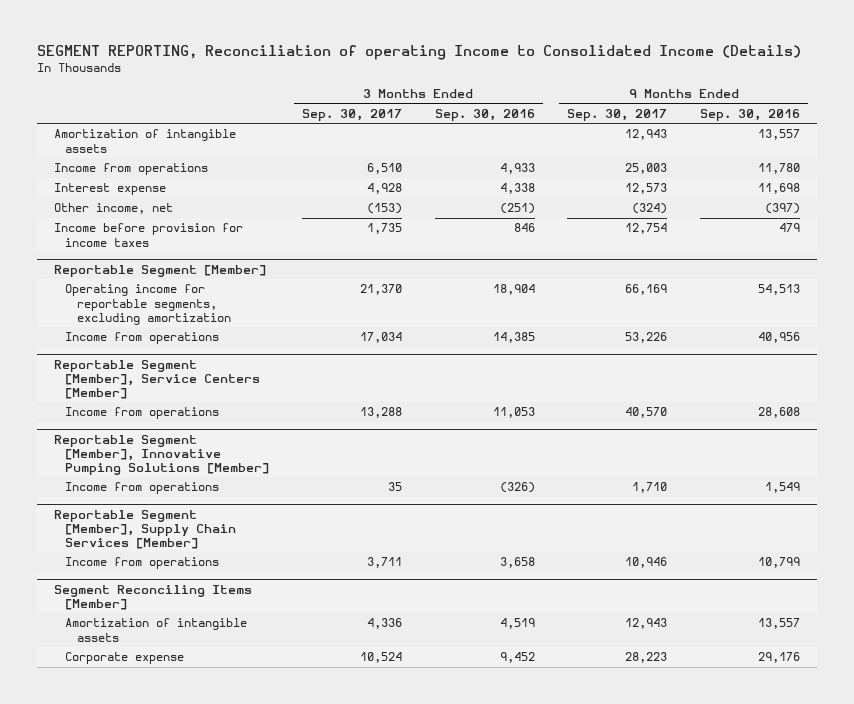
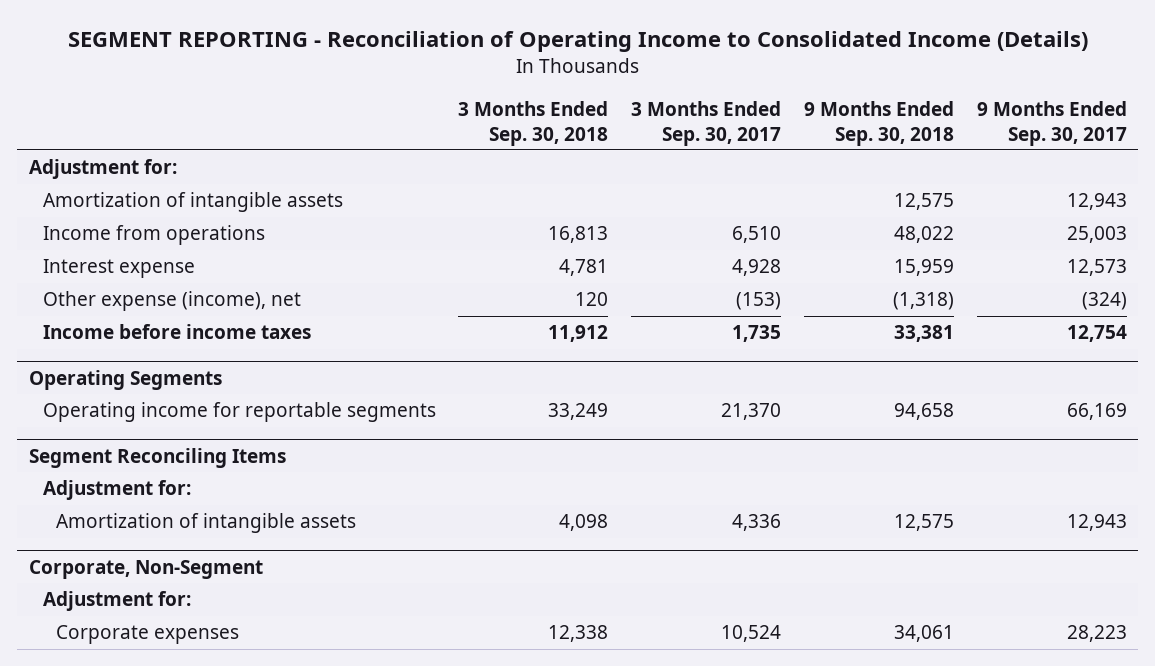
- SEGMENT REPORTING, Reconciliation of operating Income to Consolidated Income (Details)
+ SEGMENT REPORTING - Reconciliation of Operating Income to Consolidated Income (Details)
- | 3 Months Ended Sep. 30, 2017 | 3 Months Ended Sep. 30, 2016 | 9 Months Ended Sep. 30, 2017 | 9 Months Ended Sep. 30, 2016
+ | 3 Months Ended Sep. 30, 2018 | 3 Months Ended Sep. 30, 2017 | 9 Months Ended Sep. 30, 2018 | 9 Months Ended Sep. 30, 2017
+ Adjustment for:
- Other income, net | (153) | (251) | (324) | (397)
- Income before provision for income taxes | 1,735 | 846 | 12,754 | 479
- Reportable Segment [Member]
- Operating income for reportable segments, excluding amortization | 21,370 | 18,904 | 66,169 | 54,513
- Income from operations | 17,034 | 14,385 | 53,226 | 40,956
- Reportable Segment [Member], Service Centers [Member]
- Income from operations | 13,288 | 11,053 | 40,570 | 28,608
- Reportable Segment [Member], Innovative Pumping Solutions [Member]
- Income from operations | 35 | (326) | 1,710 | 1,549
- Reportable Segment [Member], Supply Chain Services [Member]
- Income from operations | 3,711 | 3,658 | 10,946 | 10,799
- Segment Reconciling Items [Member]
+ Other expense (income), net | 120 | (153) | (1,318) | (324)
+ Income before income taxes | 11,912 | 1,735 | 33,381 | 12,754
+ Operating Segments
+ Operating income for reportable segments | 33,249 | 21,370 | 94,658 | 66,169
+ Segment Reconciling Items
+ Adjustment for:
- Corporate expense | 10,524 | 9,452 | 28,223 | 29,176
+ Corporate, Non-Segment
+ Adjustment for:
+ Corporate expenses | 12,338 | 10,524 | 34,061 | 28,223

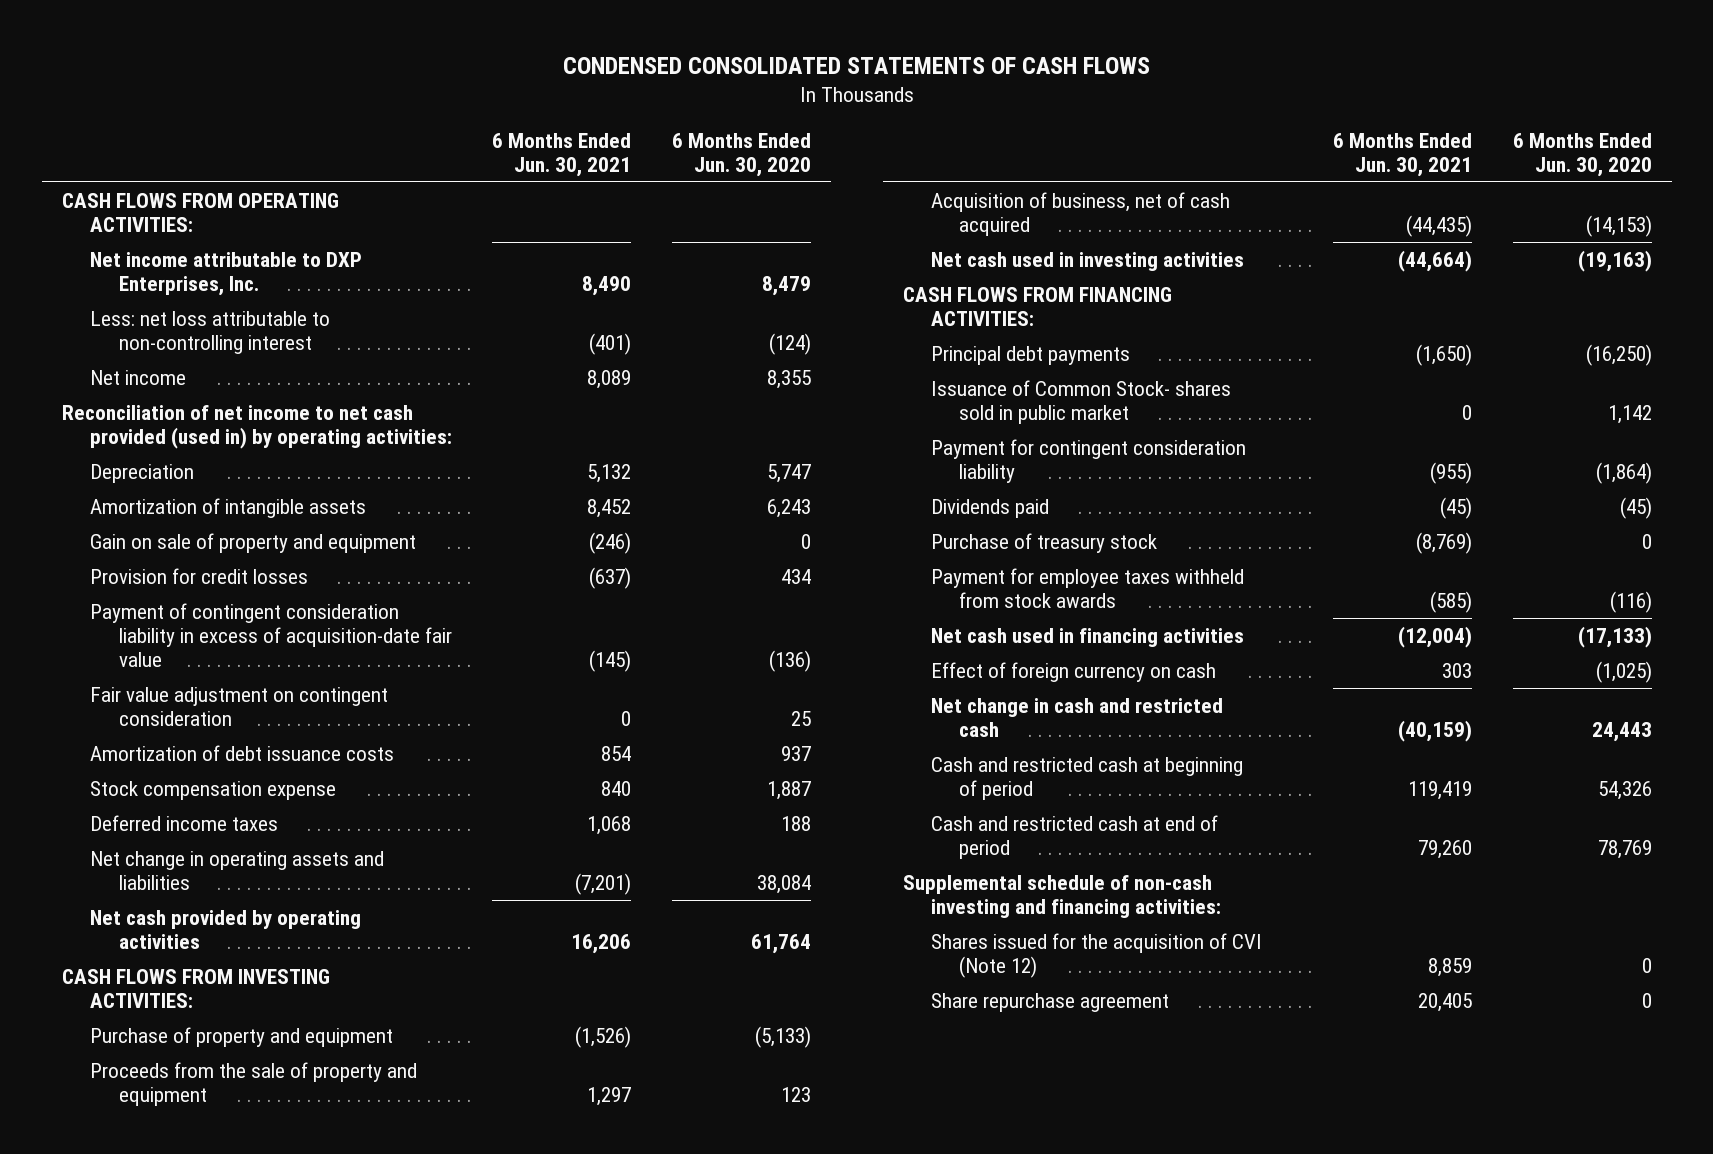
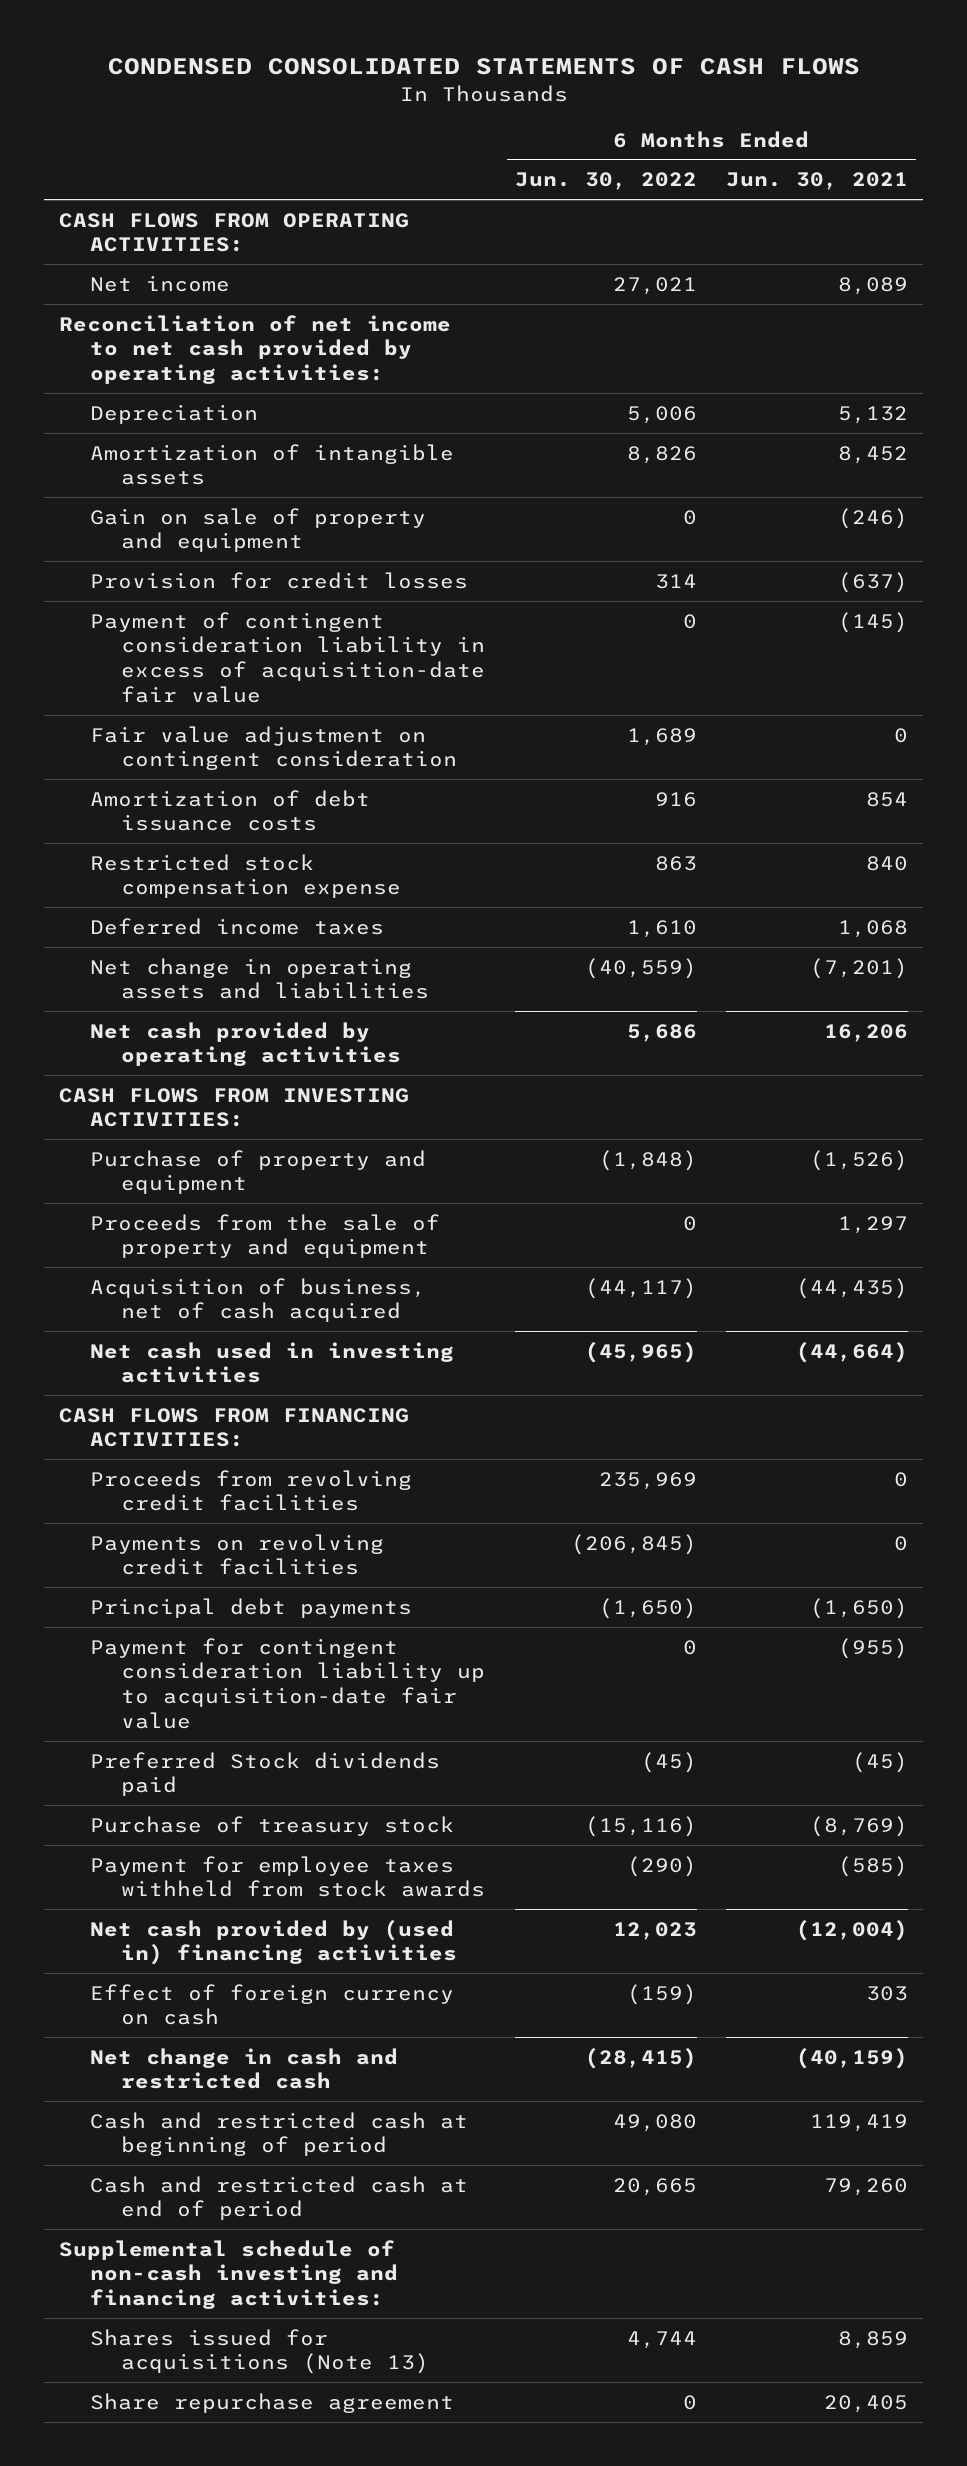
- | 6 Months Ended Jun. 30, 2021 | 6 Months Ended Jun. 30, 2020
+ | 6 Months Ended Jun. 30, 2022 | 6 Months Ended Jun. 30, 2021
- Net income attributable to DXP Enterprises, Inc. | 8,490 | 8,479
- Less: net loss attributable to non-controlling interest | (401) | (124)
- Reconciliation of net income to net cash provided (used in) by operating activities:
+ Reconciliation of net income to net cash provided by operating activities:
- Stock compensation expense | 840 | 1,887
+ Restricted stock compensation expense | 863 | 840
+ Proceeds from revolving credit facilities | 235,969 | 0
+ Payments on revolving credit facilities | (206,845) | 0
- Issuance of Common Stock- shares sold in public market | 0 | 1,142
- Payment for contingent consideration liability | (955) | (1,864)
- Dividends paid | (45) | (45)
+ Payment for contingent consideration liability up to acquisition-date fair value | 0 | (955)
+ Preferred Stock dividends paid | (45) | (45)
- Net cash used in financing activities | (12,004) | (17,133)
+ Net cash provided by (used in) financing activities | 12,023 | (12,004)
- Shares issued for the acquisition of CVI (Note 12) | 8,859 | 0
+ Shares issued for acquisitions (Note 13) | 4,744 | 8,859

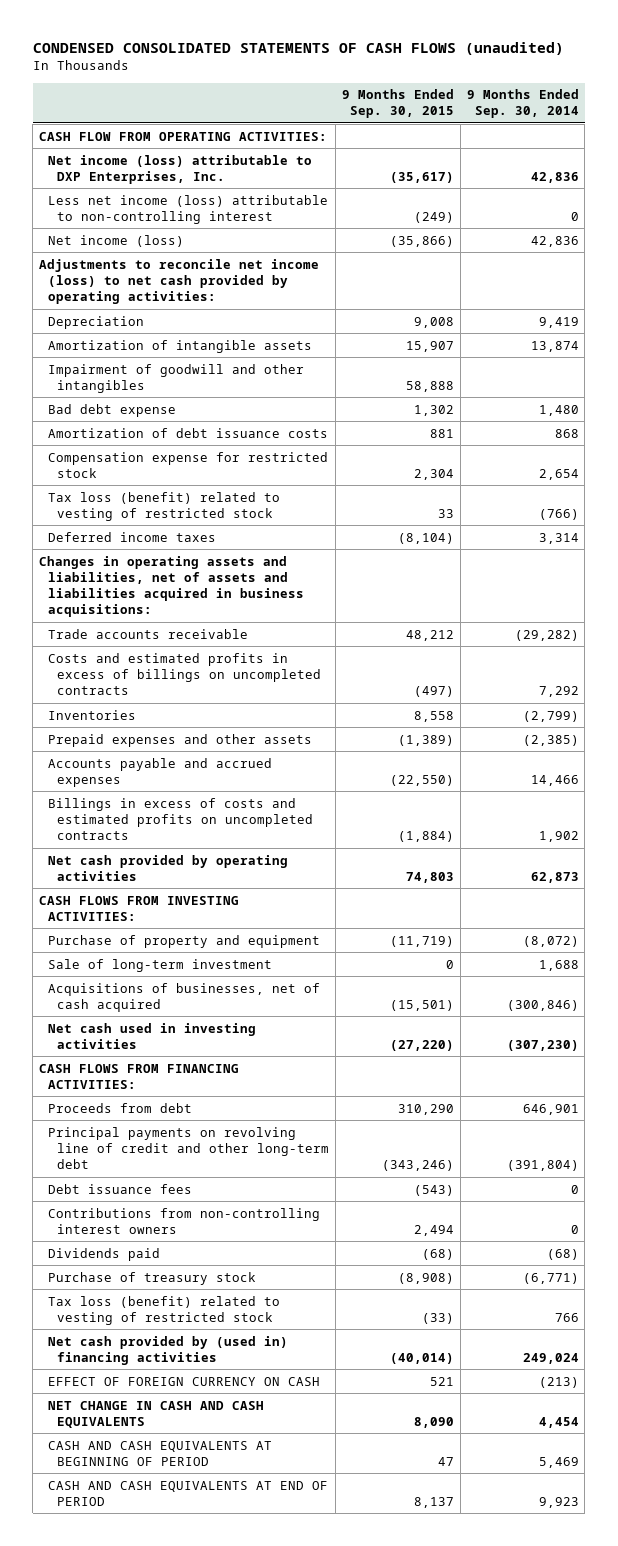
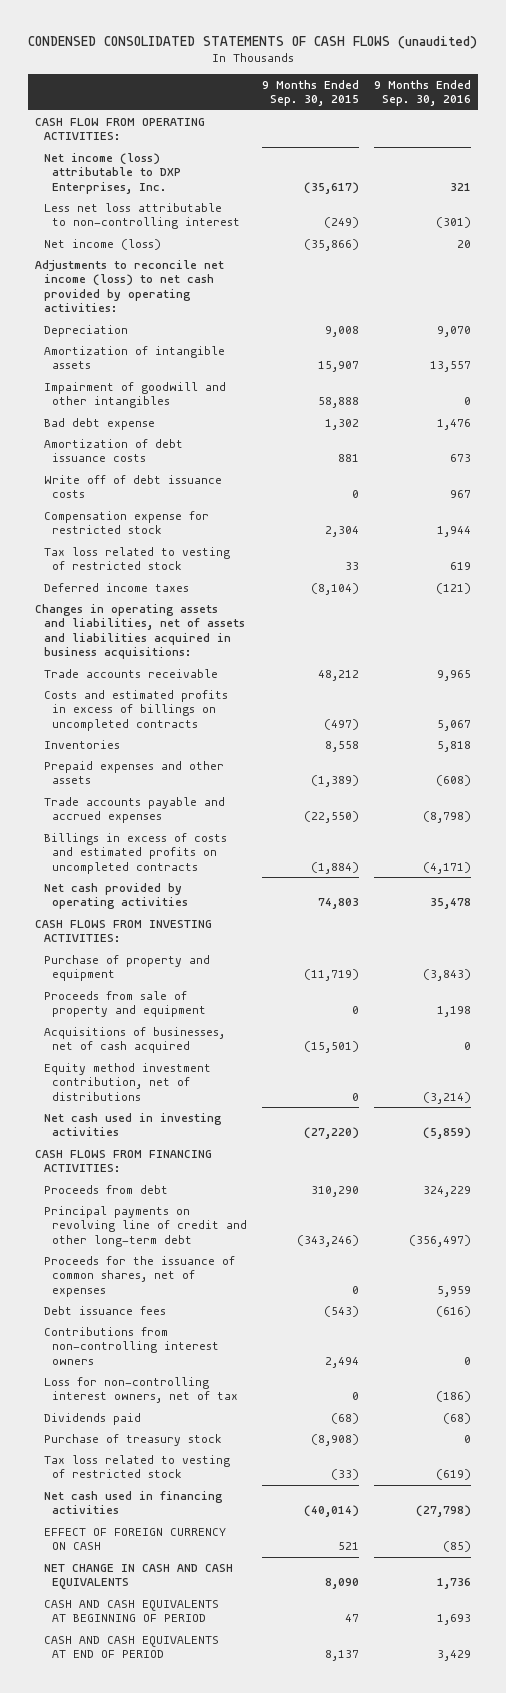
- | 9 Months Ended Sep. 30, 2015 | 9 Months Ended Sep. 30, 2014
+ | 9 Months Ended Sep. 30, 2015 | 9 Months Ended Sep. 30, 2016
- Less net income (loss) attributable to non-controlling interest | (249) | 0
+ Less net loss attributable to non-controlling interest | (249) | (301)
+ Write off of debt issuance costs | 0 | 967
- Tax loss (benefit) related to vesting of restricted stock | 33 | (766)
+ Tax loss related to vesting of restricted stock | 33 | 619
- Accounts payable and accrued expenses | (22,550) | 14,466
+ Trade accounts payable and accrued expenses | (22,550) | (8,798)
- Sale of long-term investment | 0 | 1,688
+ Proceeds from sale of property and equipment | 0 | 1,198
+ Equity method investment contribution, net of distributions | 0 | (3,214)
+ Proceeds for the issuance of common shares, net of expenses | 0 | 5,959
+ Loss for non-controlling interest owners, net of tax | 0 | (186)
- Tax loss (benefit) related to vesting of restricted stock | (33) | 766
- Net cash provided by (used in) financing activities | (40,014) | 249,024
+ Tax loss related to vesting of restricted stock | (33) | (619)
+ Net cash used in financing activities | (40,014) | (27,798)

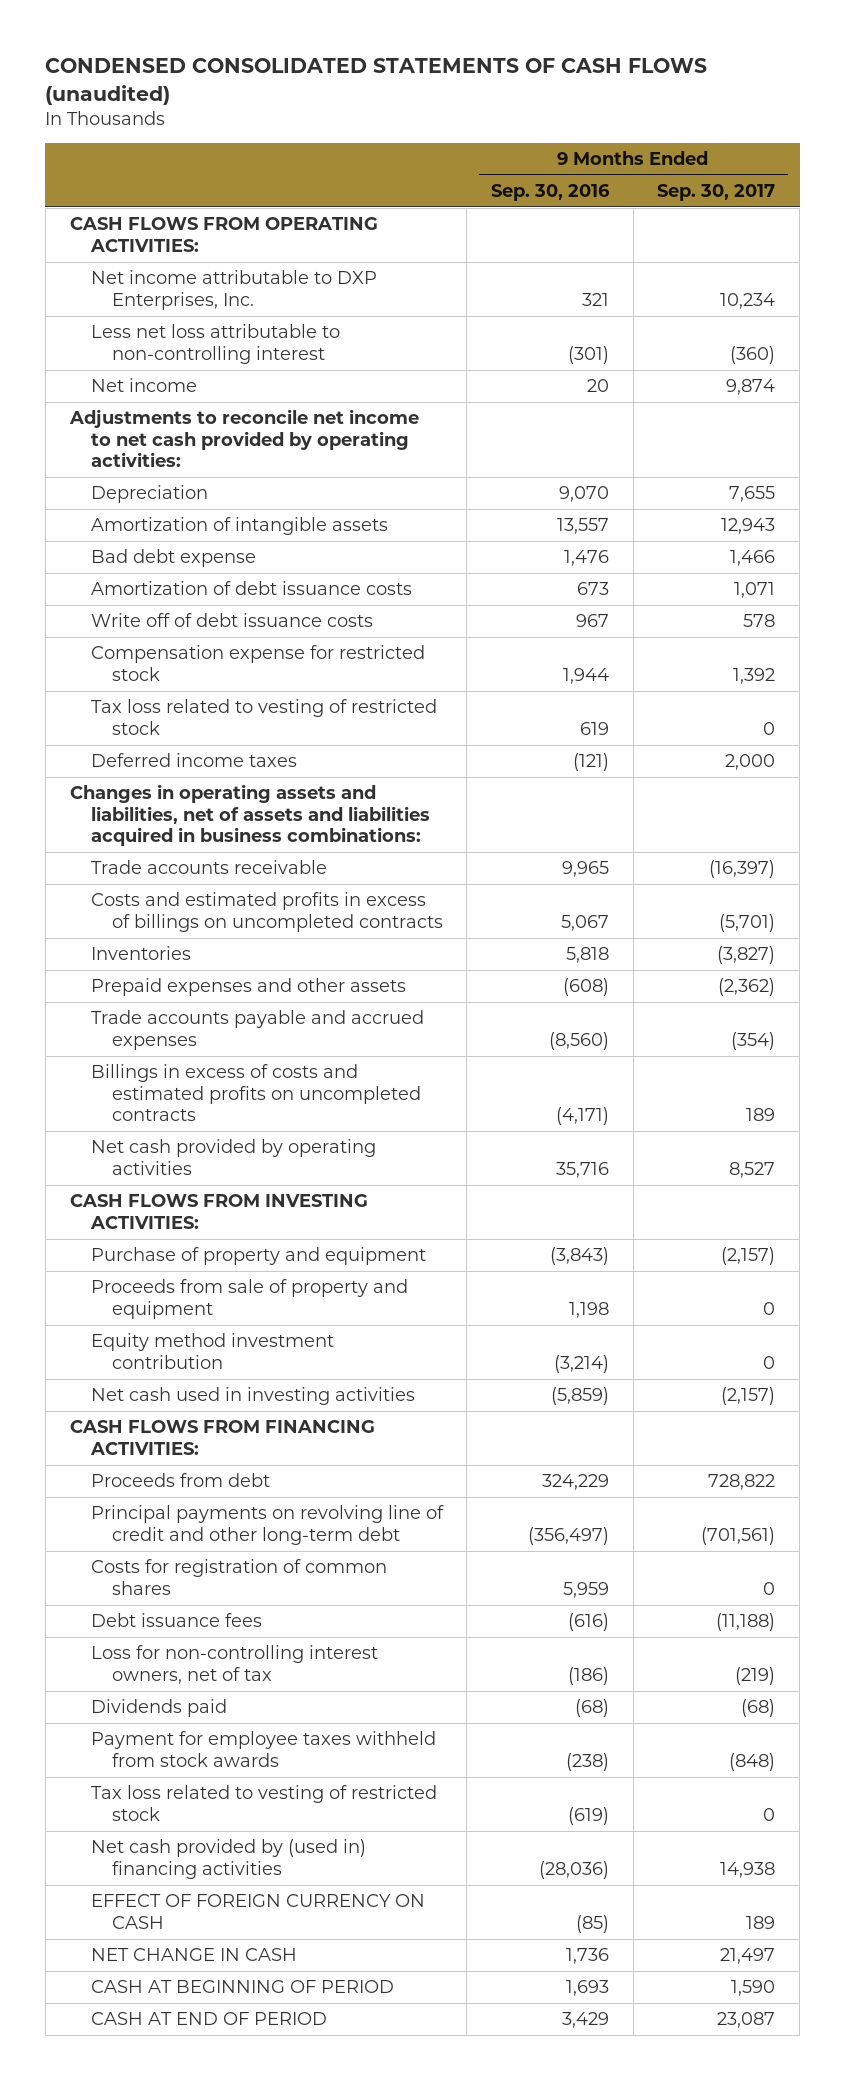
- | 9 Months Ended Sep. 30, 2015 | 9 Months Ended Sep. 30, 2016
+ | 9 Months Ended Sep. 30, 2016 | 9 Months Ended Sep. 30, 2017
- CASH FLOW FROM OPERATING ACTIVITIES:
- Net income (loss) attributable to DXP Enterprises, Inc. | (35,617) | 321
+ CASH FLOWS FROM OPERATING ACTIVITIES:
+ Net income attributable to DXP Enterprises, Inc. | 321 | 10,234
- Net income (loss) | (35,866) | 20
- Adjustments to reconcile net income (loss) to net cash provided by operating activities:
+ Net income | 20 | 9,874
+ Adjustments to reconcile net income to net cash provided by operating activities:
- Impairment of goodwill and other intangibles | 58,888 | 0
- Changes in operating assets and liabilities, net of assets and liabilities acquired in business acquisitions:
+ Changes in operating assets and liabilities, net of assets and liabilities acquired in business combinations:
- Trade accounts payable and accrued expenses | (22,550) | (8,798)
+ Trade accounts payable and accrued expenses | (8,560) | (354)
- Net cash provided by operating activities | 74,803 | 35,478
+ Net cash provided by operating activities | 35,716 | 8,527
- Acquisitions of businesses, net of cash acquired | (15,501) | 0
- Equity method investment contribution, net of distributions | 0 | (3,214)
+ Equity method investment contribution | (3,214) | 0
- Proceeds for the issuance of common shares, net of expenses | 0 | 5,959
+ Costs for registration of common shares | 5,959 | 0
- Contributions from non-controlling interest owners | 2,494 | 0
- Purchase of treasury stock | (8,908) | 0
+ Payment for employee taxes withheld from stock awards | (238) | (848)
- Net cash used in financing activities | (40,014) | (27,798)
+ Net cash provided by (used in) financing activities | (28,036) | 14,938
- NET CHANGE IN CASH AND CASH EQUIVALENTS | 8,090 | 1,736
- CASH AND CASH EQUIVALENTS AT BEGINNING OF PERIOD | 47 | 1,693
- CASH AND CASH EQUIVALENTS AT END OF PERIOD | 8,137 | 3,429
+ NET CHANGE IN CASH | 1,736 | 21,497
+ CASH AT BEGINNING OF PERIOD | 1,693 | 1,590
+ CASH AT END OF PERIOD | 3,429 | 23,087

